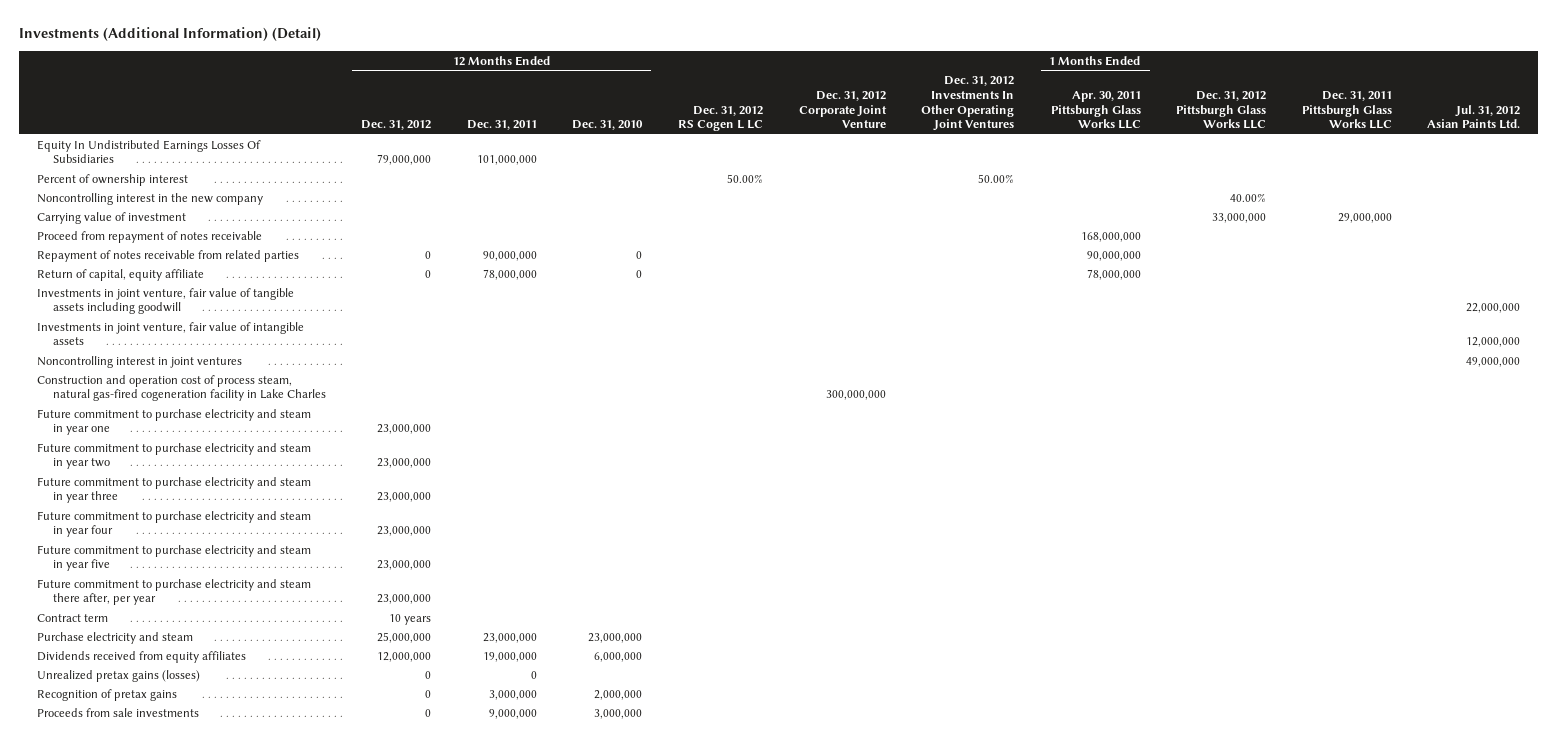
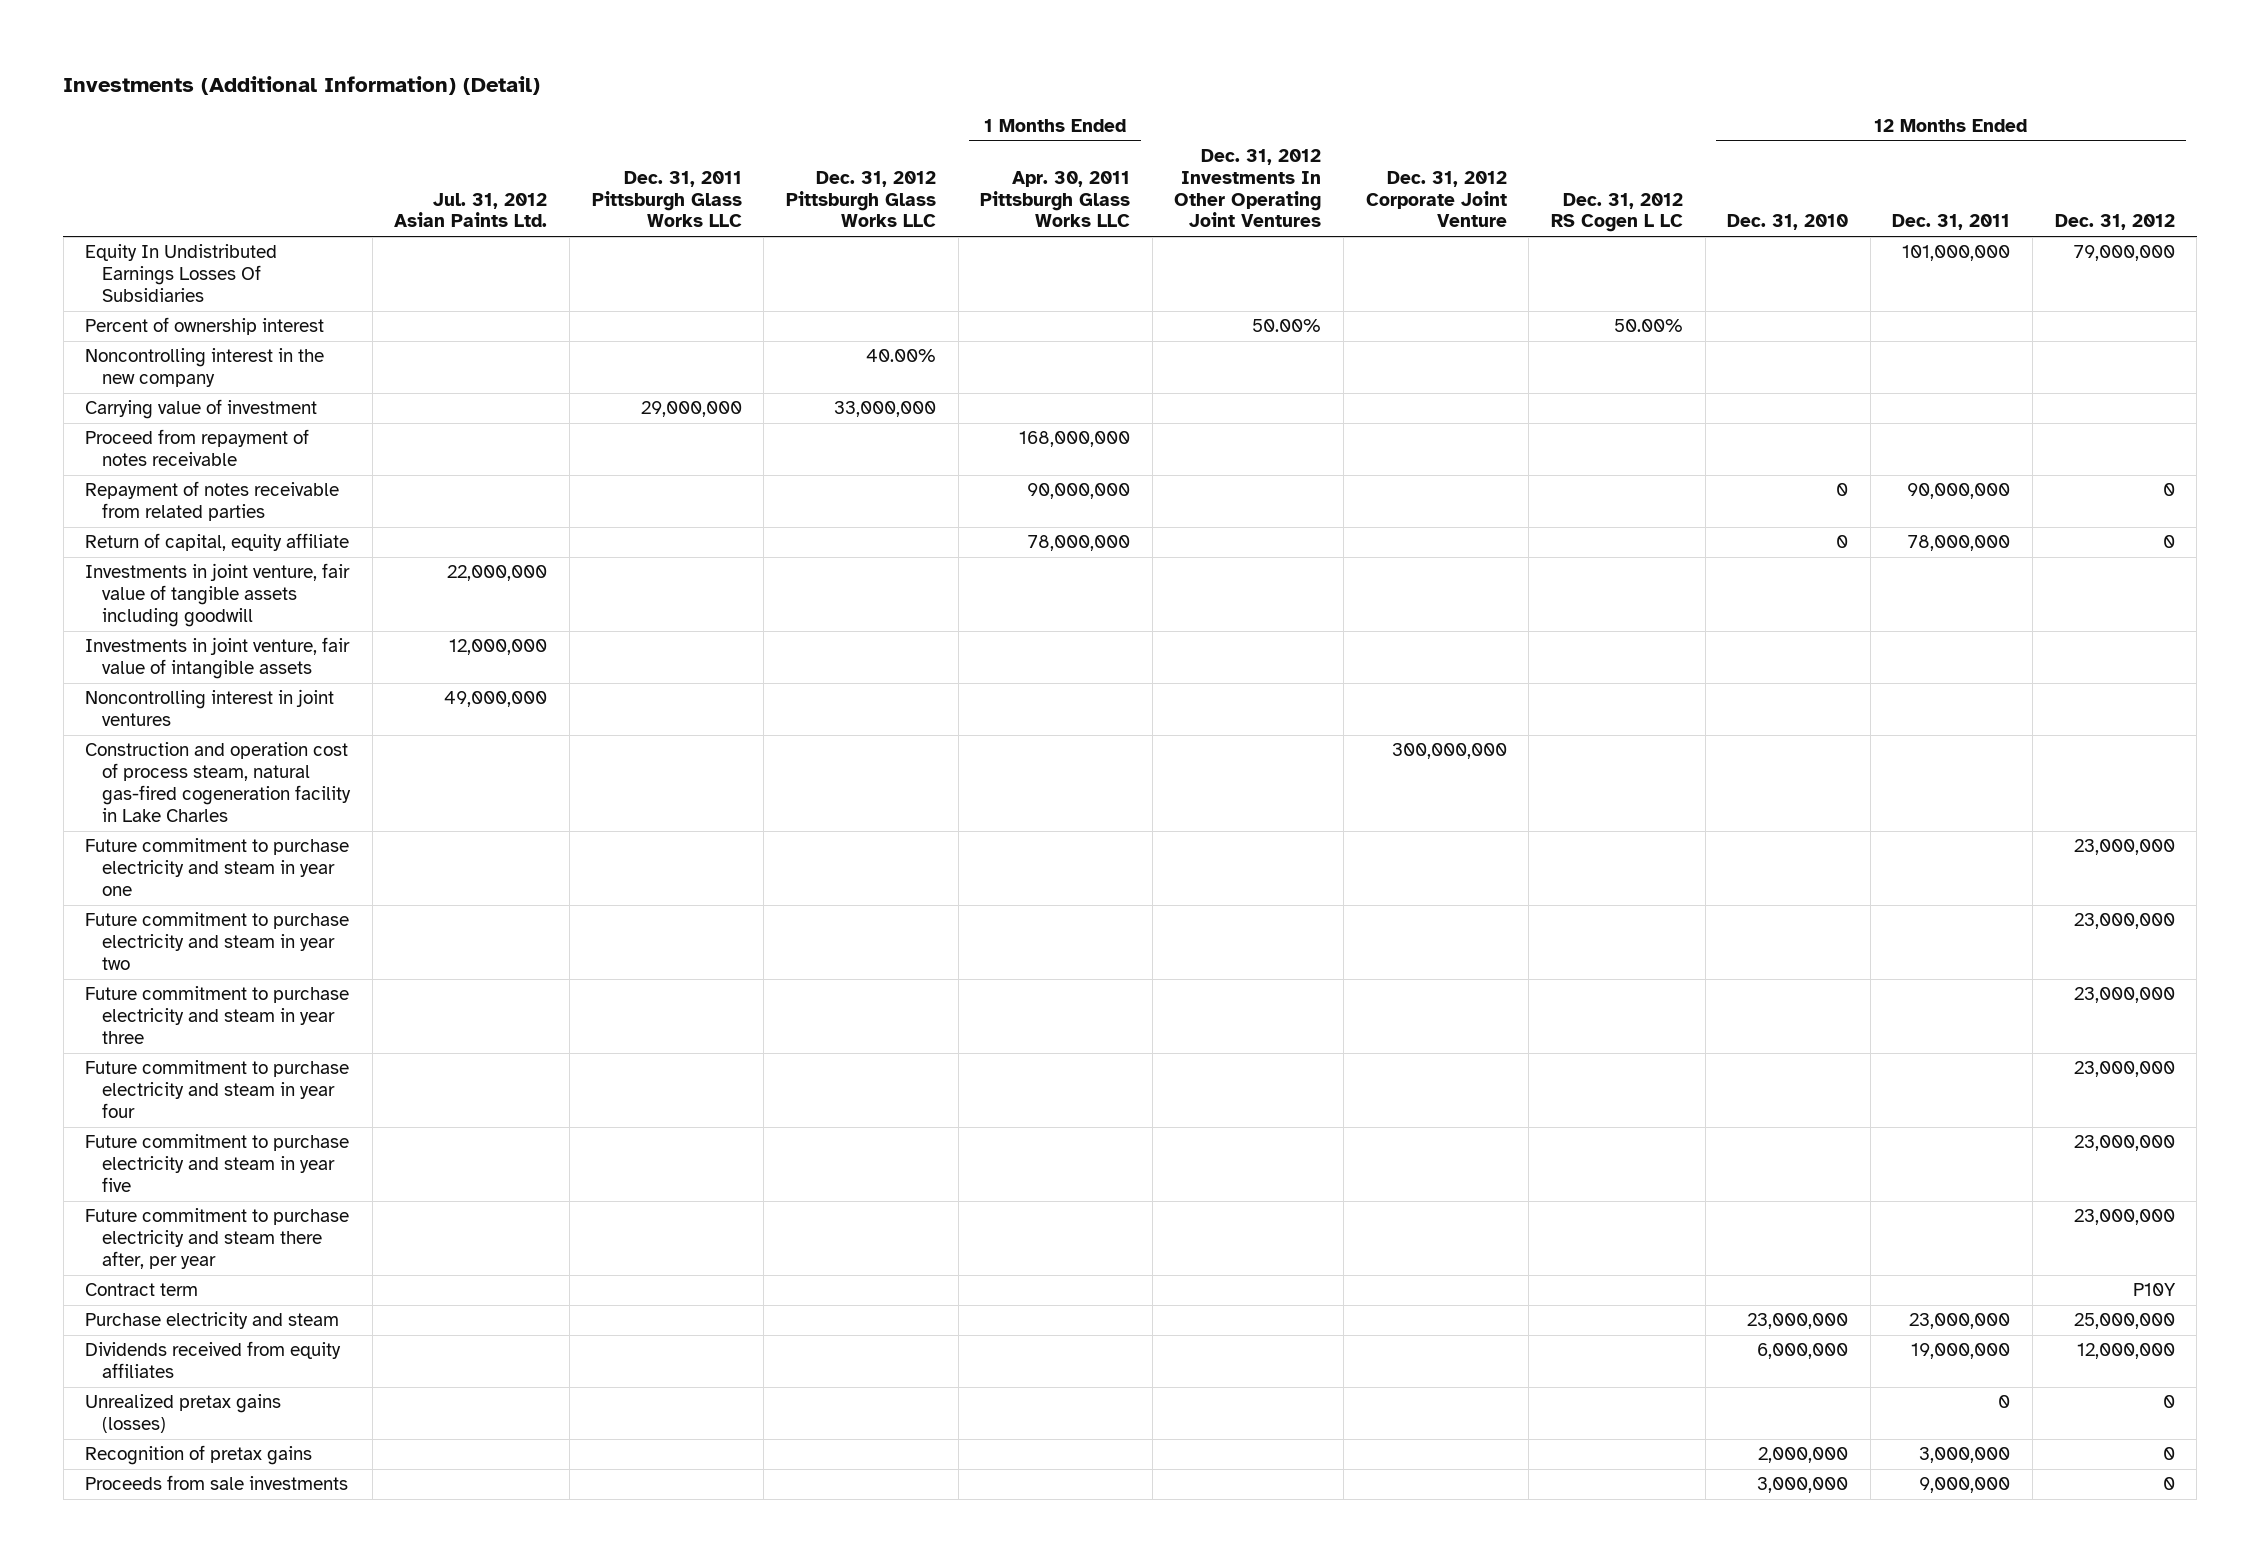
- | 12 Months Ended Dec. 31, 2012 | 12 Months Ended Dec. 31, 2011 | 12 Months Ended Dec. 31, 2010 | Dec. 31, 2012 RS Cogen L LC | Dec. 31, 2012 Corporate Joint Venture | Dec. 31, 2012 Investments In Other Operating Joint Ventures | 1 Months Ended Apr. 30, 2011 Pittsburgh Glass Works LLC | Dec. 31, 2012 Pittsburgh Glass Works LLC | Dec. 31, 2011 Pittsburgh Glass Works LLC | Jul. 31, 2012 Asian Paints Ltd.
+ | Jul. 31, 2012 Asian Paints Ltd. | Dec. 31, 2011 Pittsburgh Glass Works LLC | Dec. 31, 2012 Pittsburgh Glass Works LLC | 1 Months Ended Apr. 30, 2011 Pittsburgh Glass Works LLC | Dec. 31, 2012 Investments In Other Operating Joint Ventures | Dec. 31, 2012 Corporate Joint Venture | Dec. 31, 2012 RS Cogen L LC | 12 Months Ended Dec. 31, 2010 | 12 Months Ended Dec. 31, 2011 | 12 Months Ended Dec. 31, 2012
- Contract term | 10 years | | | | | | | | |
+ Contract term | | | | | | | | | | P10Y

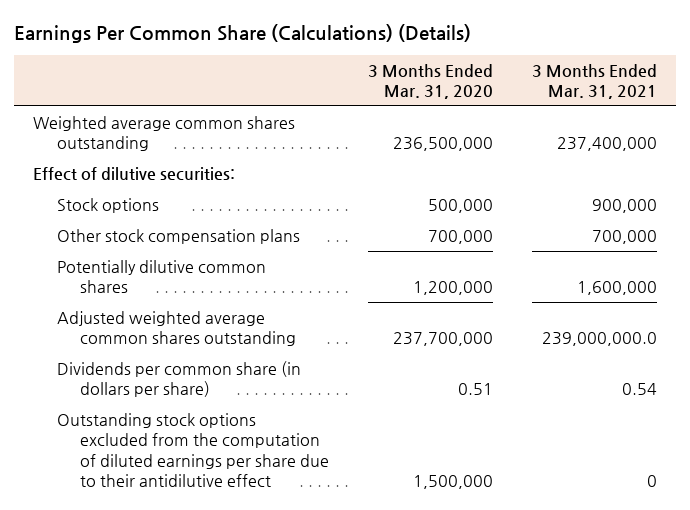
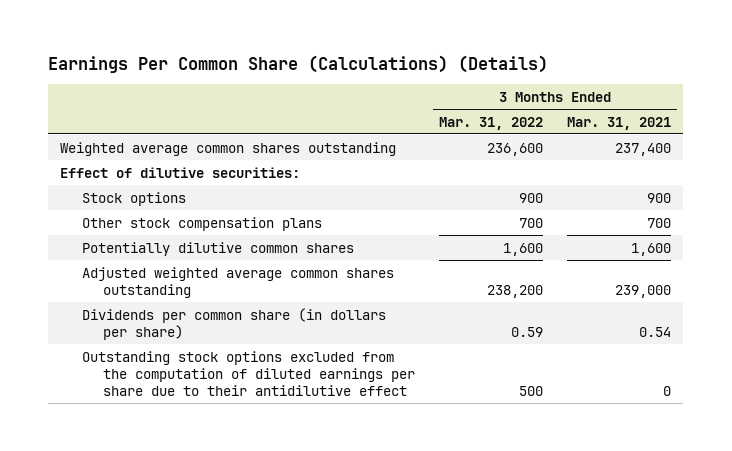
- | 3 Months Ended Mar. 31, 2020 | 3 Months Ended Mar. 31, 2021
+ | 3 Months Ended Mar. 31, 2022 | 3 Months Ended Mar. 31, 2021
- Weighted average common shares outstanding | 236,500,000 | 237,400,000
+ Weighted average common shares outstanding | 236,600 | 237,400
- Stock options | 500,000 | 900,000
- Other stock compensation plans | 700,000 | 700,000
- Potentially dilutive common shares | 1,200,000 | 1,600,000
- Adjusted weighted average common shares outstanding | 237,700,000 | 239,000,000.0
+ Stock options | 900 | 900
+ Other stock compensation plans | 700 | 700
+ Potentially dilutive common shares | 1,600 | 1,600
+ Adjusted weighted average common shares outstanding | 238,200 | 239,000

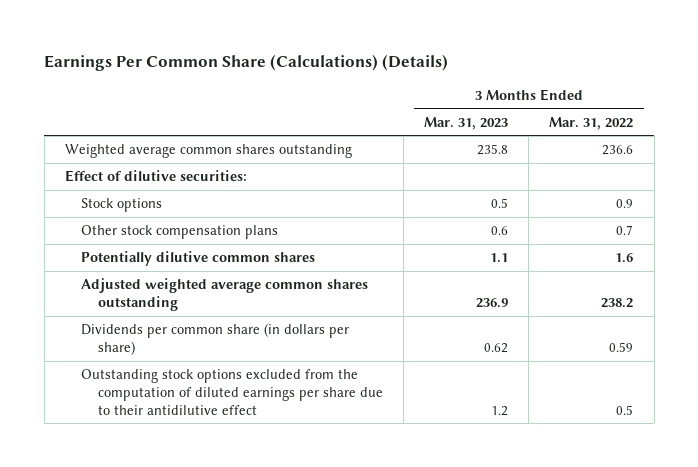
- | 3 Months Ended Mar. 31, 2022 | 3 Months Ended Mar. 31, 2021
+ | 3 Months Ended Mar. 31, 2023 | 3 Months Ended Mar. 31, 2022
- Weighted average common shares outstanding | 236,600 | 237,400
+ Weighted average common shares outstanding | 235.8 | 236.6
- Stock options | 900 | 900
- Other stock compensation plans | 700 | 700
- Potentially dilutive common shares | 1,600 | 1,600
- Adjusted weighted average common shares outstanding | 238,200 | 239,000
+ Stock options | 0.5 | 0.9
+ Other stock compensation plans | 0.6 | 0.7
+ Potentially dilutive common shares | 1.1 | 1.6
+ Adjusted weighted average common shares outstanding | 236.9 | 238.2
- Outstanding stock options excluded from the computation of diluted earnings per share due to their antidilutive effect | 500 | 0
+ Outstanding stock options excluded from the computation of diluted earnings per share due to their antidilutive effect | 1.2 | 0.5

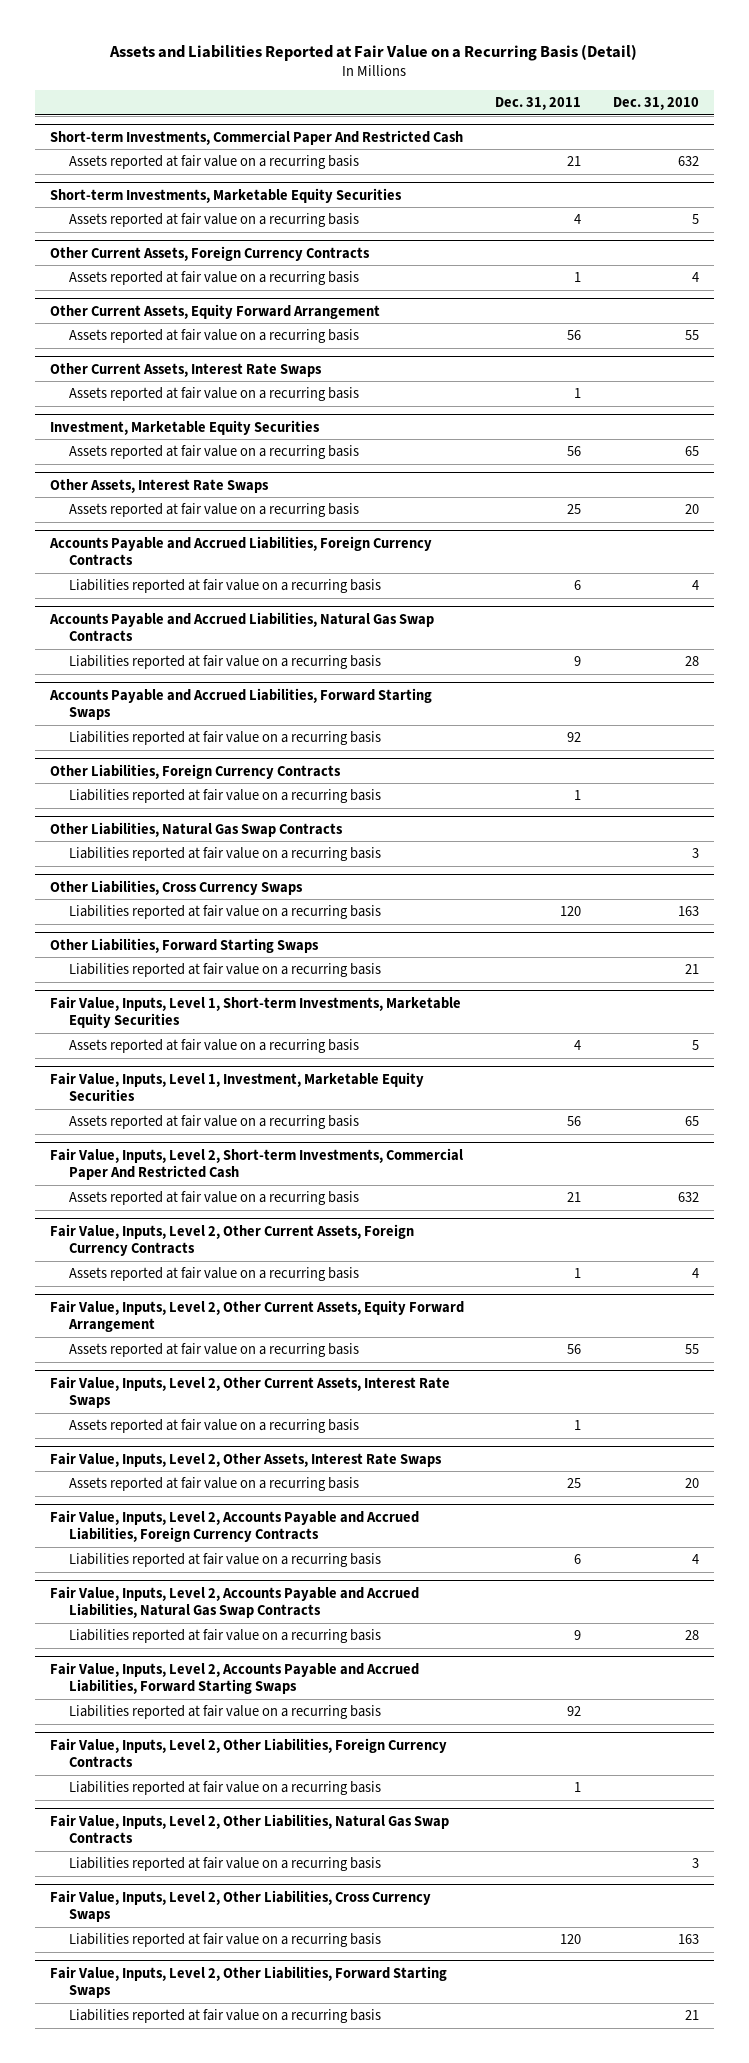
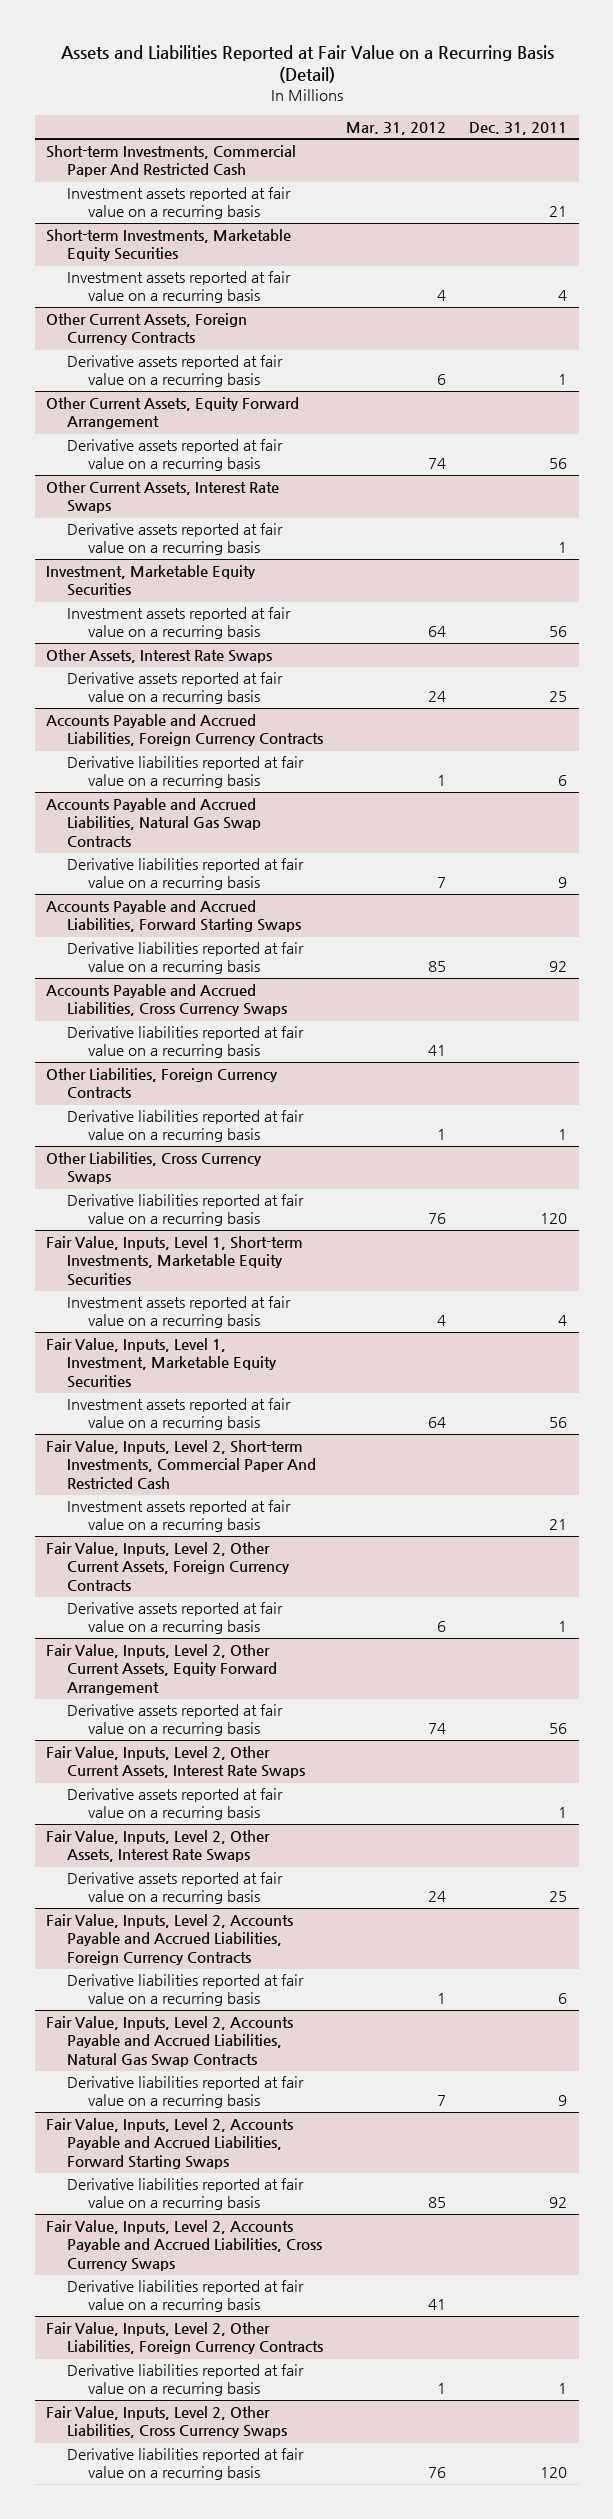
- | Dec. 31, 2011 | Dec. 31, 2010
+ | Mar. 31, 2012 | Dec. 31, 2011
@ Short-term Investments, Commercial Paper And Restricted Cash
- Assets reported at fair value on a recurring basis | 21 | 632
+ Investment assets reported at fair value on a recurring basis | | 21
@ Short-term Investments, Marketable Equity Securities
- Assets reported at fair value on a recurring basis | 4 | 5
+ Investment assets reported at fair value on a recurring basis | 4 | 4
@ Other Current Assets, Foreign Currency Contracts
- Assets reported at fair value on a recurring basis | 1 | 4
+ Derivative assets reported at fair value on a recurring basis | 6 | 1
@ Other Current Assets, Equity Forward Arrangement
- Assets reported at fair value on a recurring basis | 56 | 55
+ Derivative assets reported at fair value on a recurring basis | 74 | 56
@ Other Current Assets, Interest Rate Swaps
- Assets reported at fair value on a recurring basis | 1 |
+ Derivative assets reported at fair value on a recurring basis | | 1
@ Investment, Marketable Equity Securities
- Assets reported at fair value on a recurring basis | 56 | 65
+ Investment assets reported at fair value on a recurring basis | 64 | 56
@ Other Assets, Interest Rate Swaps
- Assets reported at fair value on a recurring basis | 25 | 20
+ Derivative assets reported at fair value on a recurring basis | 24 | 25
@ Accounts Payable and Accrued Liabilities, Foreign Currency Contracts
- Liabilities reported at fair value on a recurring basis | 6 | 4
+ Derivative liabilities reported at fair value on a recurring basis | 1 | 6
@ Accounts Payable and Accrued Liabilities, Natural Gas Swap Contracts
- Liabilities reported at fair value on a recurring basis | 9 | 28
+ Derivative liabilities reported at fair value on a recurring basis | 7 | 9
@ Accounts Payable and Accrued Liabilities, Forward Starting Swaps
- Liabilities reported at fair value on a recurring basis | 92 |
+ Derivative liabilities reported at fair value on a recurring basis | 85 | 92
+ Accounts Payable and Accrued Liabilities, Cross Currency Swaps
+ Derivative liabilities reported at fair value on a recurring basis | 41 |
@ Other Liabilities, Foreign Currency Contracts
- Liabilities reported at fair value on a recurring basis | 1 |
- Other Liabilities, Natural Gas Swap Contracts
- Liabilities reported at fair value on a recurring basis | | 3
@ Other Liabilities, Foreign Currency Contracts
+ Derivative liabilities reported at fair value on a recurring basis | 1 | 1
@ Other Liabilities, Cross Currency Swaps
- Liabilities reported at fair value on a recurring basis | 120 | 163
- Other Liabilities, Forward Starting Swaps
- Liabilities reported at fair value on a recurring basis | | 21
@ Other Liabilities, Cross Currency Swaps
+ Derivative liabilities reported at fair value on a recurring basis | 76 | 120
@ Fair Value, Inputs, Level 1, Short-term Investments, Marketable Equity Securities
- Assets reported at fair value on a recurring basis | 4 | 5
+ Investment assets reported at fair value on a recurring basis | 4 | 4
@ Fair Value, Inputs, Level 1, Investment, Marketable Equity Securities
- Assets reported at fair value on a recurring basis | 56 | 65
+ Investment assets reported at fair value on a recurring basis | 64 | 56
@ Fair Value, Inputs, Level 2, Short-term Investments, Commercial Paper And Restricted Cash
- Assets reported at fair value on a recurring basis | 21 | 632
+ Investment assets reported at fair value on a recurring basis | | 21
@ Fair Value, Inputs, Level 2, Other Current Assets, Foreign Currency Contracts
- Assets reported at fair value on a recurring basis | 1 | 4
+ Derivative assets reported at fair value on a recurring basis | 6 | 1
@ Fair Value, Inputs, Level 2, Other Current Assets, Equity Forward Arrangement
- Assets reported at fair value on a recurring basis | 56 | 55
+ Derivative assets reported at fair value on a recurring basis | 74 | 56
@ Fair Value, Inputs, Level 2, Other Current Assets, Interest Rate Swaps
- Assets reported at fair value on a recurring basis | 1 |
+ Derivative assets reported at fair value on a recurring basis | | 1
@ Fair Value, Inputs, Level 2, Other Assets, Interest Rate Swaps
- Assets reported at fair value on a recurring basis | 25 | 20
+ Derivative assets reported at fair value on a recurring basis | 24 | 25
@ Fair Value, Inputs, Level 2, Accounts Payable and Accrued Liabilities, Foreign Currency Contracts
- Liabilities reported at fair value on a recurring basis | 6 | 4
+ Derivative liabilities reported at fair value on a recurring basis | 1 | 6
@ Fair Value, Inputs, Level 2, Accounts Payable and Accrued Liabilities, Natural Gas Swap Contracts
- Liabilities reported at fair value on a recurring basis | 9 | 28
+ Derivative liabilities reported at fair value on a recurring basis | 7 | 9
@ Fair Value, Inputs, Level 2, Accounts Payable and Accrued Liabilities, Forward Starting Swaps
- Liabilities reported at fair value on a recurring basis | 92 |
+ Derivative liabilities reported at fair value on a recurring basis | 85 | 92
+ Fair Value, Inputs, Level 2, Accounts Payable and Accrued Liabilities, Cross Currency Swaps
+ Derivative liabilities reported at fair value on a recurring basis | 41 |
@ Fair Value, Inputs, Level 2, Other Liabilities, Foreign Currency Contracts
- Liabilities reported at fair value on a recurring basis | 1 |
- Fair Value, Inputs, Level 2, Other Liabilities, Natural Gas Swap Contracts
- Liabilities reported at fair value on a recurring basis | | 3
@ Fair Value, Inputs, Level 2, Other Liabilities, Foreign Currency Contracts
+ Derivative liabilities reported at fair value on a recurring basis | 1 | 1
@ Fair Value, Inputs, Level 2, Other Liabilities, Cross Currency Swaps
- Liabilities reported at fair value on a recurring basis | 120 | 163
- Fair Value, Inputs, Level 2, Other Liabilities, Forward Starting Swaps
- Liabilities reported at fair value on a recurring basis | | 21
@ Fair Value, Inputs, Level 2, Other Liabilities, Cross Currency Swaps
+ Derivative liabilities reported at fair value on a recurring basis | 76 | 120

